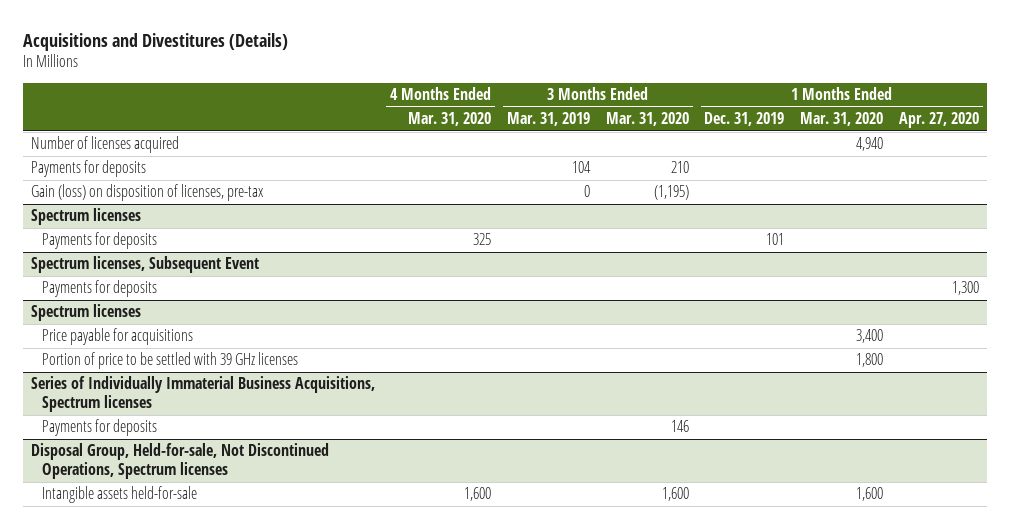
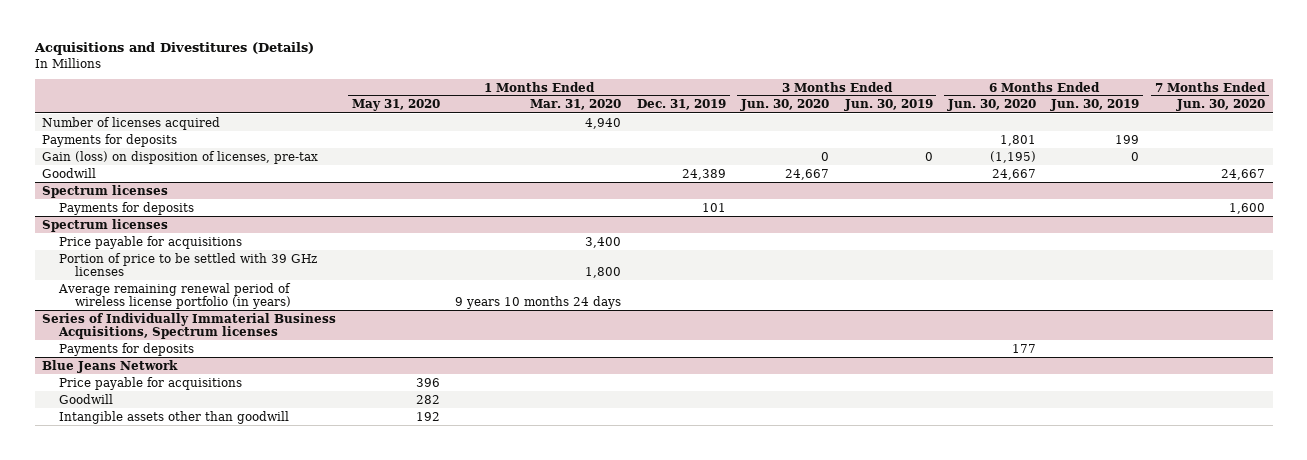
- | 4 Months Ended Mar. 31, 2020 | 3 Months Ended Mar. 31, 2019 | 3 Months Ended Mar. 31, 2020 | 1 Months Ended Dec. 31, 2019 | 1 Months Ended Mar. 31, 2020 | 1 Months Ended Apr. 27, 2020
+ | 1 Months Ended May 31, 2020 | 1 Months Ended Mar. 31, 2020 | 1 Months Ended Dec. 31, 2019 | 3 Months Ended Jun. 30, 2020 | 3 Months Ended Jun. 30, 2019 | 6 Months Ended Jun. 30, 2020 | 6 Months Ended Jun. 30, 2019 | 7 Months Ended Jun. 30, 2020
+ Goodwill | | | 24,389 | 24,667 | | 24,667 | | 24,667
- Spectrum licenses, Subsequent Event
- Payments for deposits | | | | | | 1,300
@ Spectrum licenses
+ Average remaining renewal period of wireless license portfolio (in years) | | 9 years 10 months 24 days | | | | | |
- Disposal Group, Held-for-sale, Not Discontinued Operations, Spectrum licenses
- Intangible assets held-for-sale | 1,600 | | 1,600 | | 1,600 |
+ Blue Jeans Network
+ Price payable for acquisitions | 396 | | | | | | |
+ Goodwill | 282 | | | | | | |
+ Intangible assets other than goodwill | 192 | | | | | | |

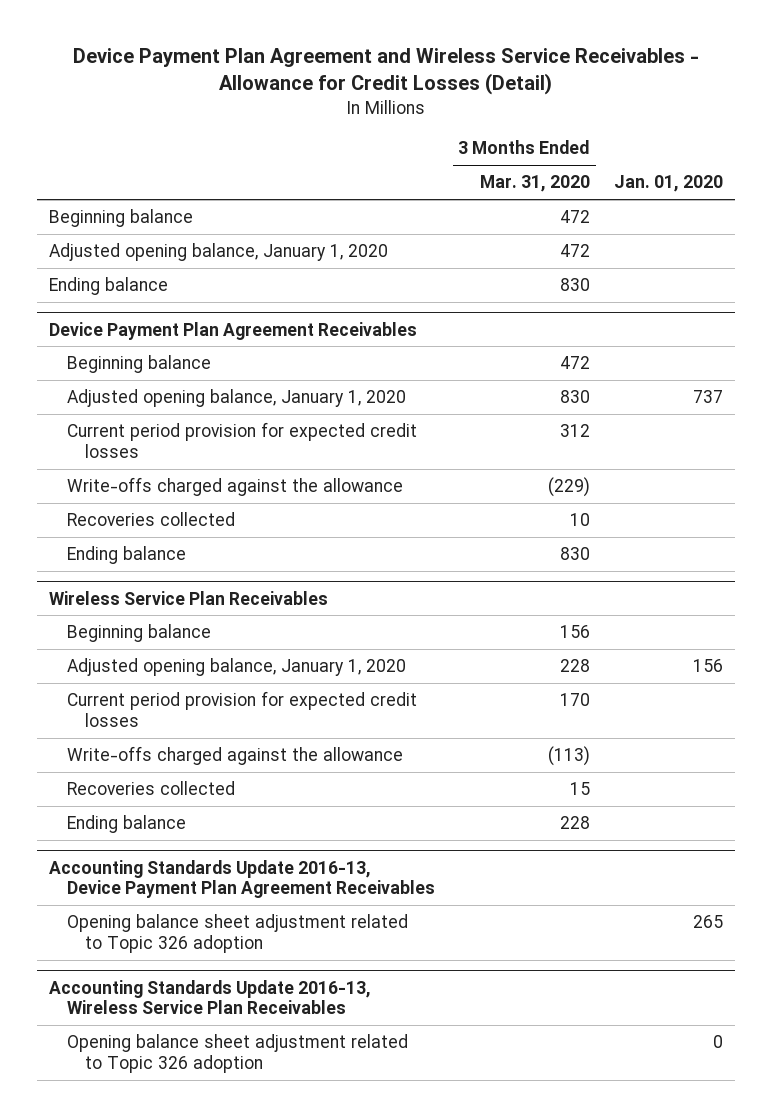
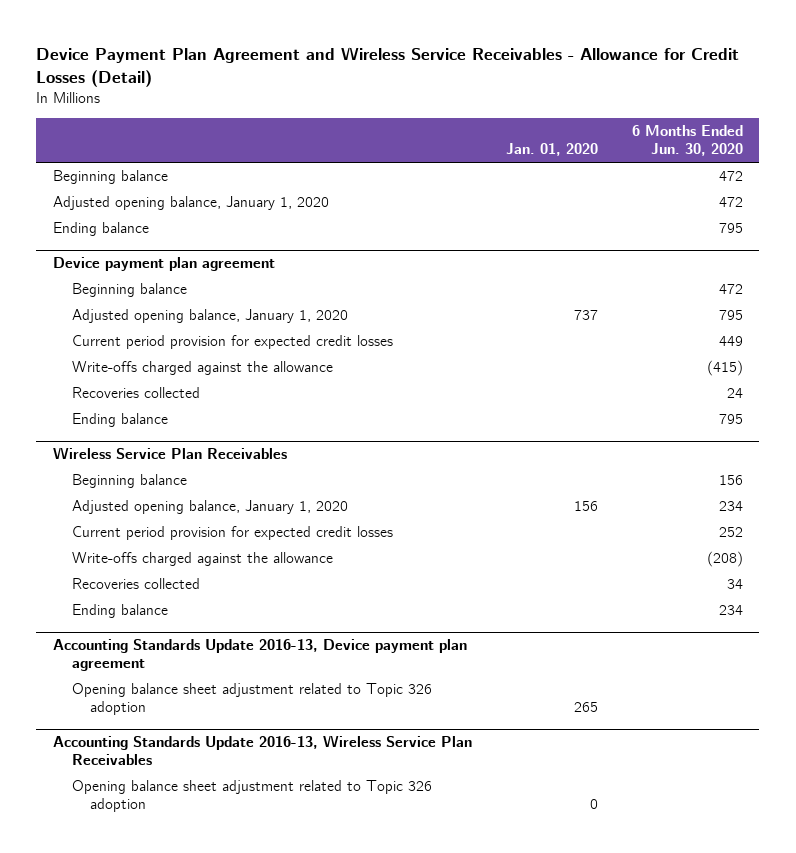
- | 3 Months Ended Mar. 31, 2020 | Jan. 01, 2020
+ | Jan. 01, 2020 | 6 Months Ended Jun. 30, 2020
- Device Payment Plan Agreement Receivables
+ Device payment plan agreement
- Accounting Standards Update 2016-13, Device Payment Plan Agreement Receivables
+ Accounting Standards Update 2016-13, Device payment plan agreement

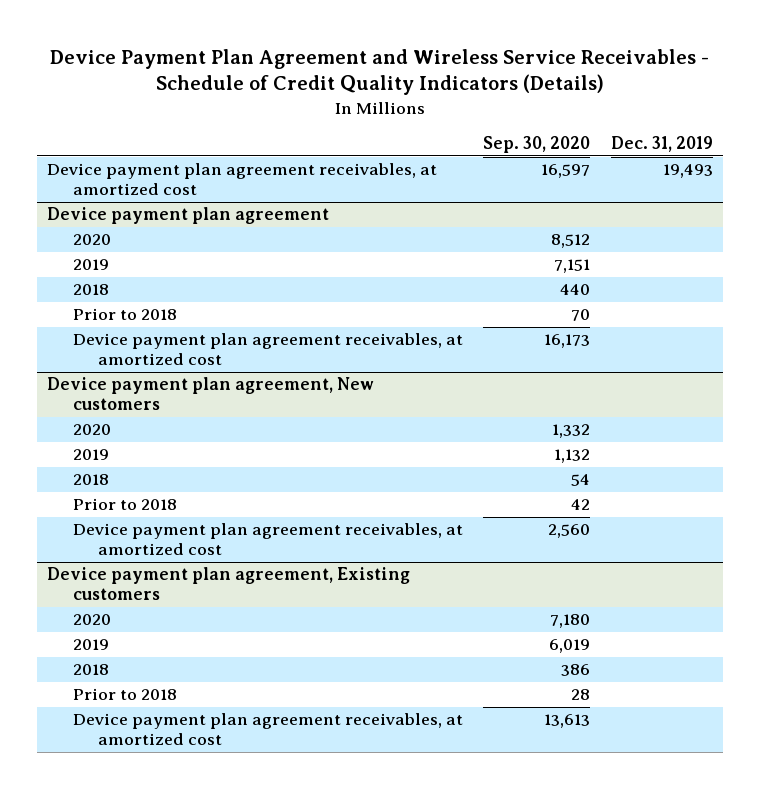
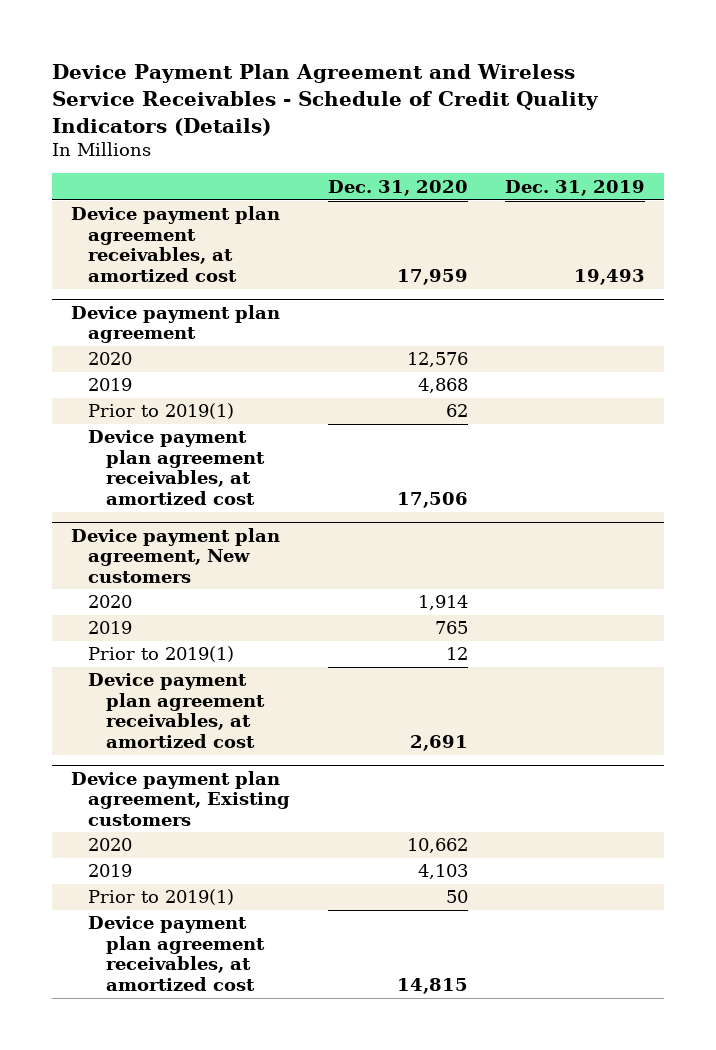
- | Sep. 30, 2020 | Dec. 31, 2019
+ | Dec. 31, 2020 | Dec. 31, 2019
@ Device payment plan agreement
- 2018 | 440 |
- Prior to 2018 | 70 |
+ Prior to 2019(1) | 62 |
@ Device payment plan agreement, New customers
- 2018 | 54 |
- Prior to 2018 | 42 |
+ Prior to 2019(1) | 12 |
@ Device payment plan agreement, Existing customers
- 2018 | 386 |
- Prior to 2018 | 28 |
+ Prior to 2019(1) | 50 |

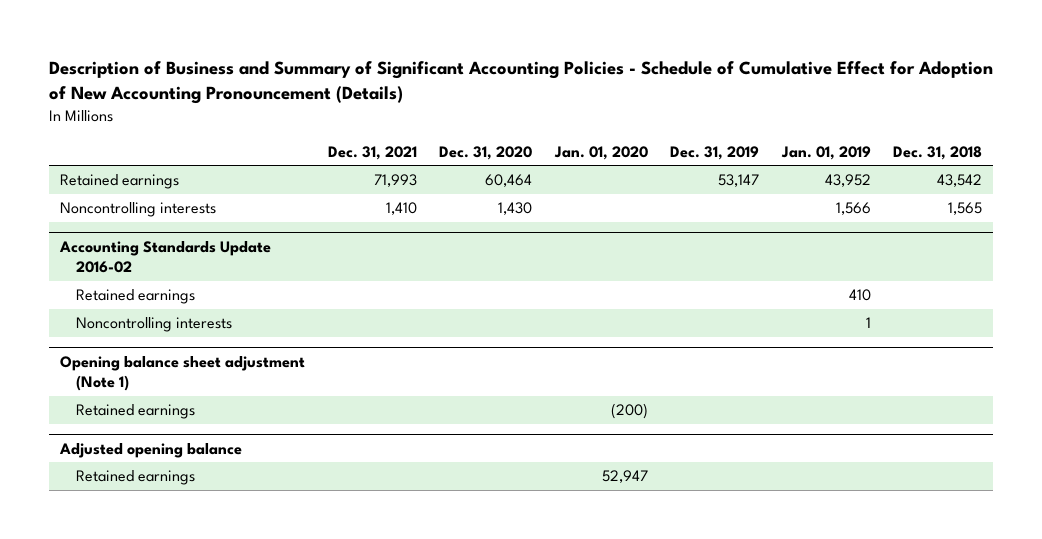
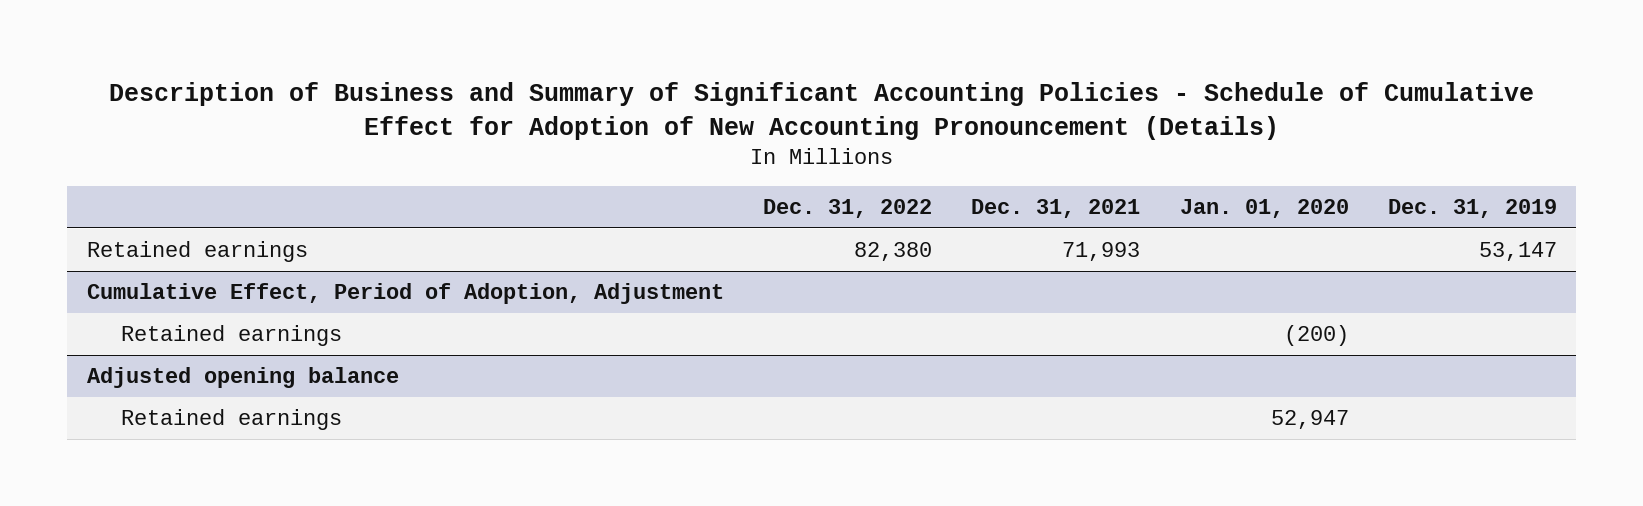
- | Dec. 31, 2021 | Dec. 31, 2020 | Jan. 01, 2020 | Dec. 31, 2019 | Jan. 01, 2019 | Dec. 31, 2018
+ | Dec. 31, 2022 | Dec. 31, 2021 | Jan. 01, 2020 | Dec. 31, 2019
- Noncontrolling interests | 1,410 | 1,430 | | | 1,566 | 1,565
- Accounting Standards Update 2016-02
- Retained earnings | | | | | 410 |
- Noncontrolling interests | | | | | 1 |
- Opening balance sheet adjustment (Note 1)
+ Cumulative Effect, Period of Adoption, Adjustment

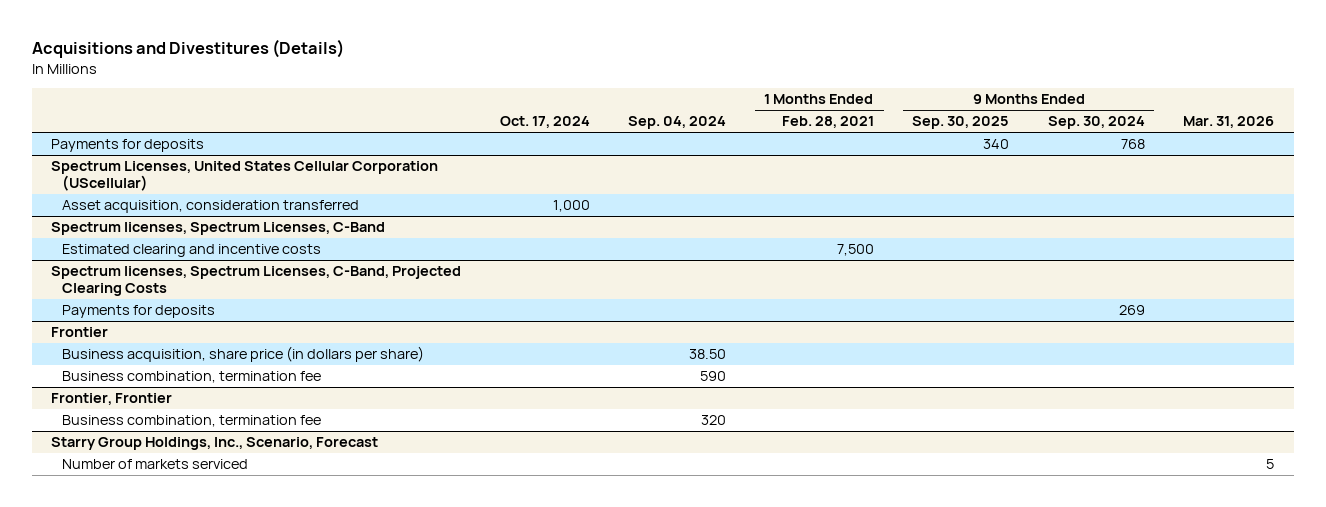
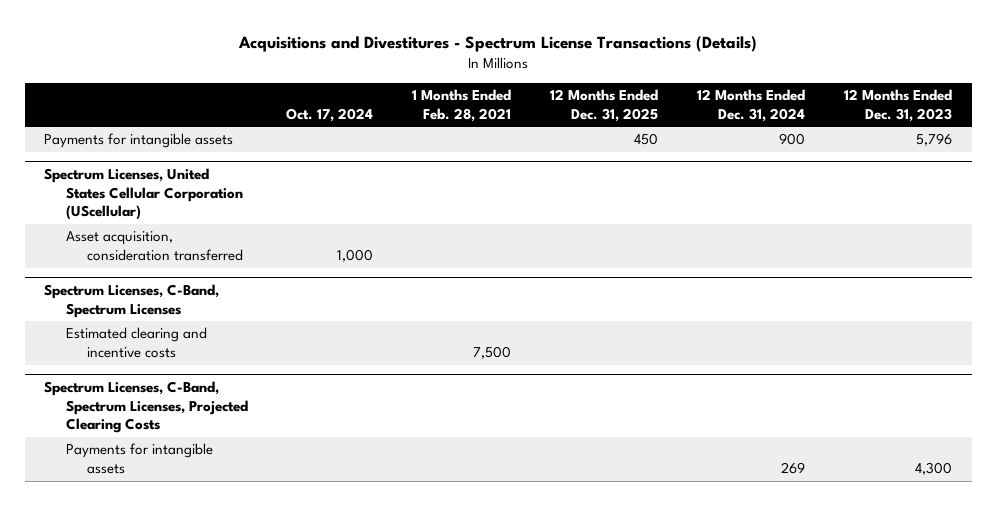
- Acquisitions and Divestitures (Details)
+ Acquisitions and Divestitures - Spectrum License Transactions (Details)
- | Oct. 17, 2024 | Sep. 04, 2024 | 1 Months Ended Feb. 28, 2021 | 9 Months Ended Sep. 30, 2025 | 9 Months Ended Sep. 30, 2024 | Mar. 31, 2026
+ | Oct. 17, 2024 | 1 Months Ended Feb. 28, 2021 | 12 Months Ended Dec. 31, 2025 | 12 Months Ended Dec. 31, 2024 | 12 Months Ended Dec. 31, 2023
- Payments for deposits | | | | 340 | 768 |
+ Payments for intangible assets | | | 450 | 900 | 5,796
- Spectrum licenses, Spectrum Licenses, C-Band
+ Spectrum Licenses, C-Band, Spectrum Licenses
- Spectrum licenses, Spectrum Licenses, C-Band, Projected Clearing Costs
- Payments for deposits | | | | | 269 |
- Frontier
- Business acquisition, share price (in dollars per share) | | 38.50 | | | |
- Business combination, termination fee | | 590 | | | |
- Frontier, Frontier
- Business combination, termination fee | | 320 | | | |
- Starry Group Holdings, Inc., Scenario, Forecast
- Number of markets serviced | | | | | | 5
+ Spectrum Licenses, C-Band, Spectrum Licenses, Projected Clearing Costs
+ Payments for intangible assets | | | | 269 | 4,300

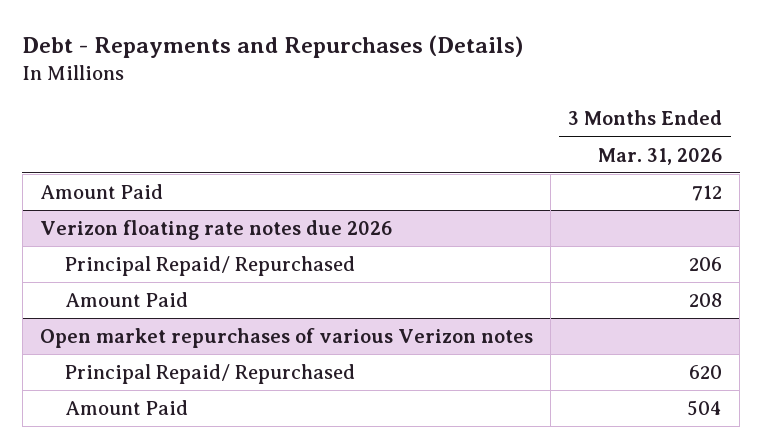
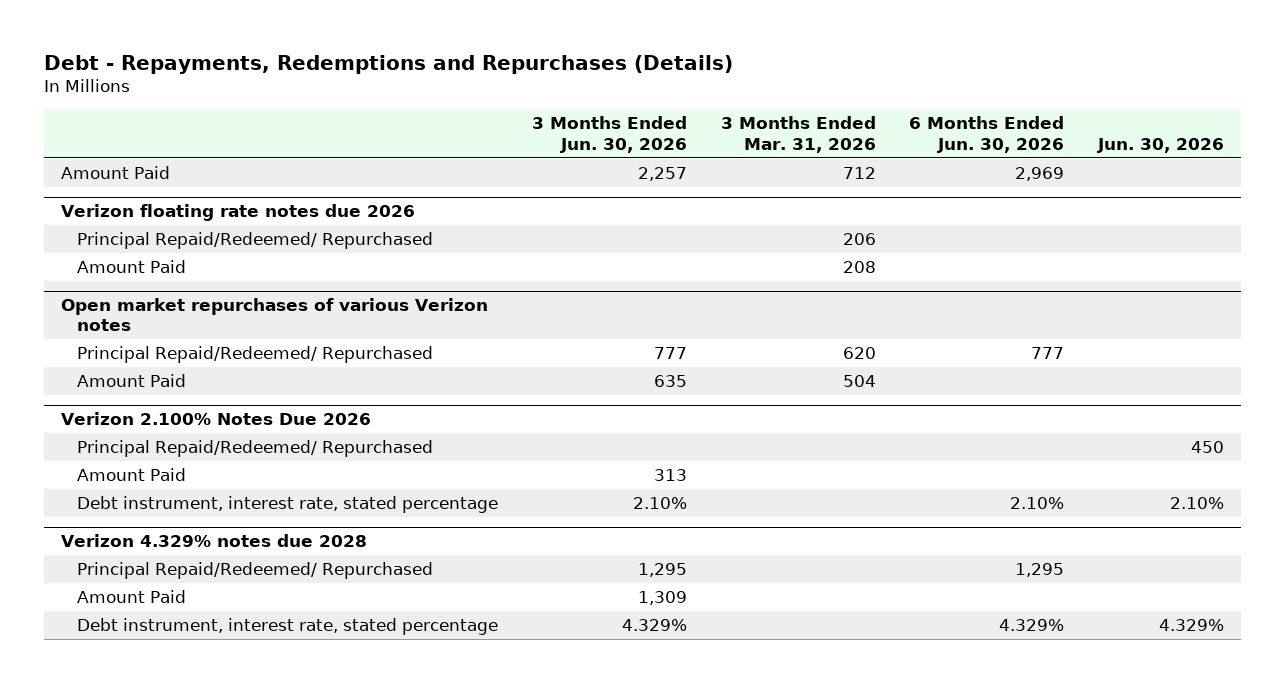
- Debt - Repayments and Repurchases (Details)
+ Debt - Repayments, Redemptions and Repurchases (Details)
- | 3 Months Ended Mar. 31, 2026
+ | 3 Months Ended Jun. 30, 2026 | 3 Months Ended Mar. 31, 2026 | 6 Months Ended Jun. 30, 2026 | Jun. 30, 2026
@ Verizon floating rate notes due 2026
- Principal Repaid/ Repurchased | 206
+ Principal Repaid/Redeemed/ Repurchased | | 206 | |
@ Open market repurchases of various Verizon notes
- Principal Repaid/ Repurchased | 620
+ Principal Repaid/Redeemed/ Repurchased | 777 | 620 | 777 |
+ Verizon 2.100% Notes Due 2026
+ Principal Repaid/Redeemed/ Repurchased | | | | 450
+ Amount Paid | 313 | | |
+ Debt instrument, interest rate, stated percentage | 2.10% | | 2.10% | 2.10%
+ Verizon 4.329% notes due 2028
+ Principal Repaid/Redeemed/ Repurchased | 1,295 | | 1,295 |
+ Amount Paid | 1,309 | | |
+ Debt instrument, interest rate, stated percentage | 4.329% | | 4.329% | 4.329%

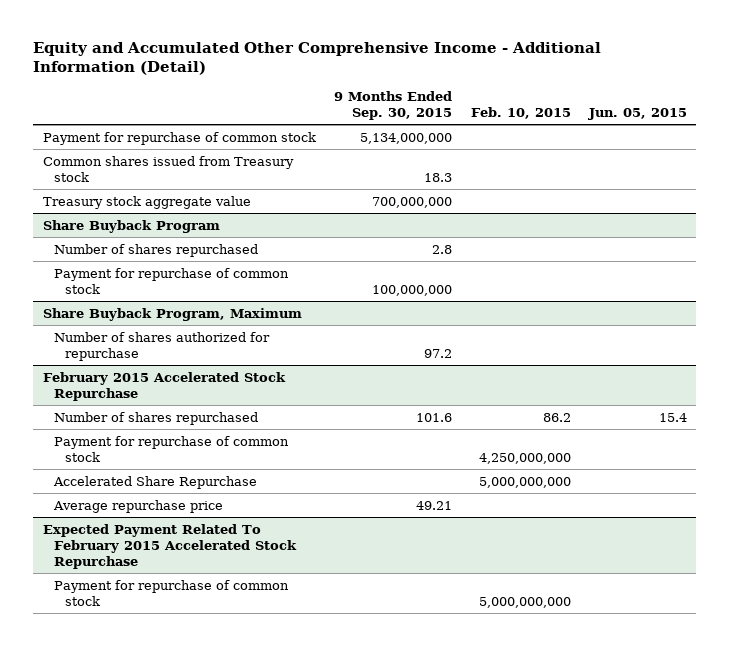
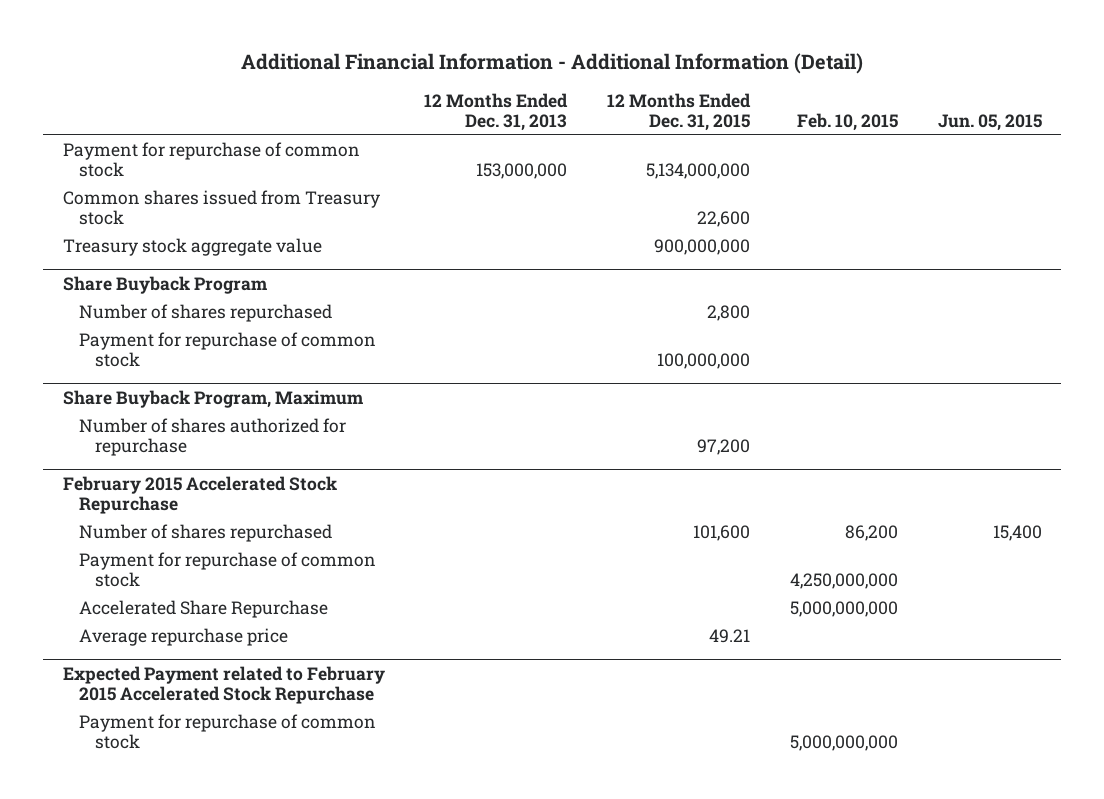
- Equity and Accumulated Other Comprehensive Income - Additional Information (Detail)
+ Additional Financial Information - Additional Information (Detail)
- | 9 Months Ended Sep. 30, 2015 | Feb. 10, 2015 | Jun. 05, 2015
+ | 12 Months Ended Dec. 31, 2013 | 12 Months Ended Dec. 31, 2015 | Feb. 10, 2015 | Jun. 05, 2015
@ February 2015 Accelerated Stock Repurchase
- Number of shares repurchased | 101.6 | 86.2 | 15.4
+ Number of shares repurchased | | 101,600 | 86,200 | 15,400
- Expected Payment Related To February 2015 Accelerated Stock Repurchase
+ Expected Payment related to February 2015 Accelerated Stock Repurchase

